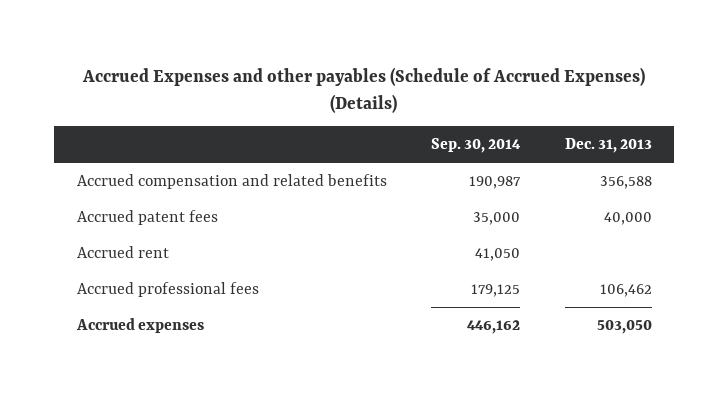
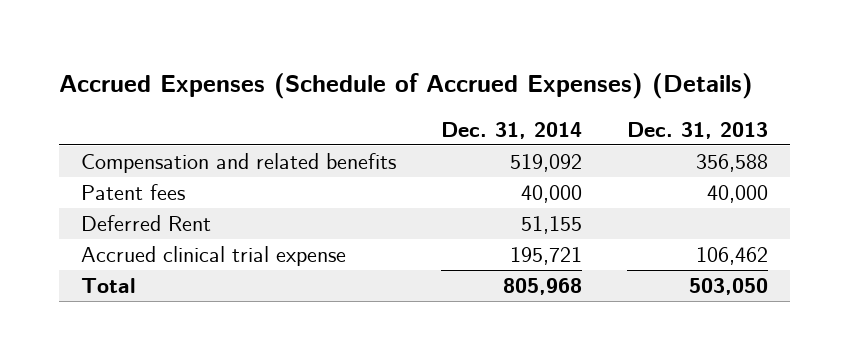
- Accrued Expenses and other payables (Schedule of Accrued Expenses) (Details)
+ Accrued Expenses (Schedule of Accrued Expenses) (Details)
- | Sep. 30, 2014 | Dec. 31, 2013
+ | Dec. 31, 2014 | Dec. 31, 2013
- Accrued compensation and related benefits | 190,987 | 356,588
- Accrued patent fees | 35,000 | 40,000
- Accrued rent | 41,050 |
- Accrued professional fees | 179,125 | 106,462
- Accrued expenses | 446,162 | 503,050
+ Compensation and related benefits | 519,092 | 356,588
+ Patent fees | 40,000 | 40,000
+ Deferred Rent | 51,155 |
+ Accrued clinical trial expense | 195,721 | 106,462
+ Total | 805,968 | 503,050

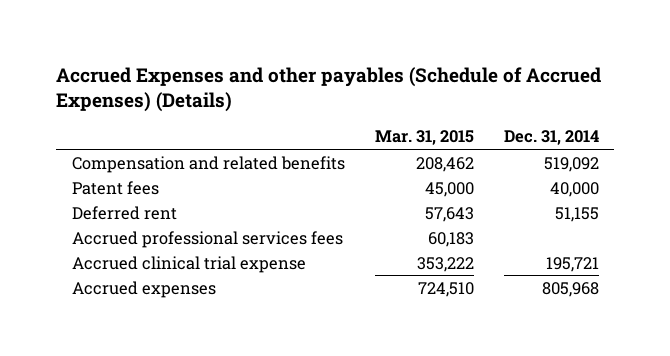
- Accrued Expenses (Schedule of Accrued Expenses) (Details)
+ Accrued Expenses and other payables (Schedule of Accrued Expenses) (Details)
- | Dec. 31, 2014 | Dec. 31, 2013
+ | Mar. 31, 2015 | Dec. 31, 2014
- Deferred Rent | 51,155 |
+ Deferred rent | 57,643 | 51,155
+ Accrued professional services fees | 60,183 |
- Total | 805,968 | 503,050
+ Accrued expenses | 724,510 | 805,968

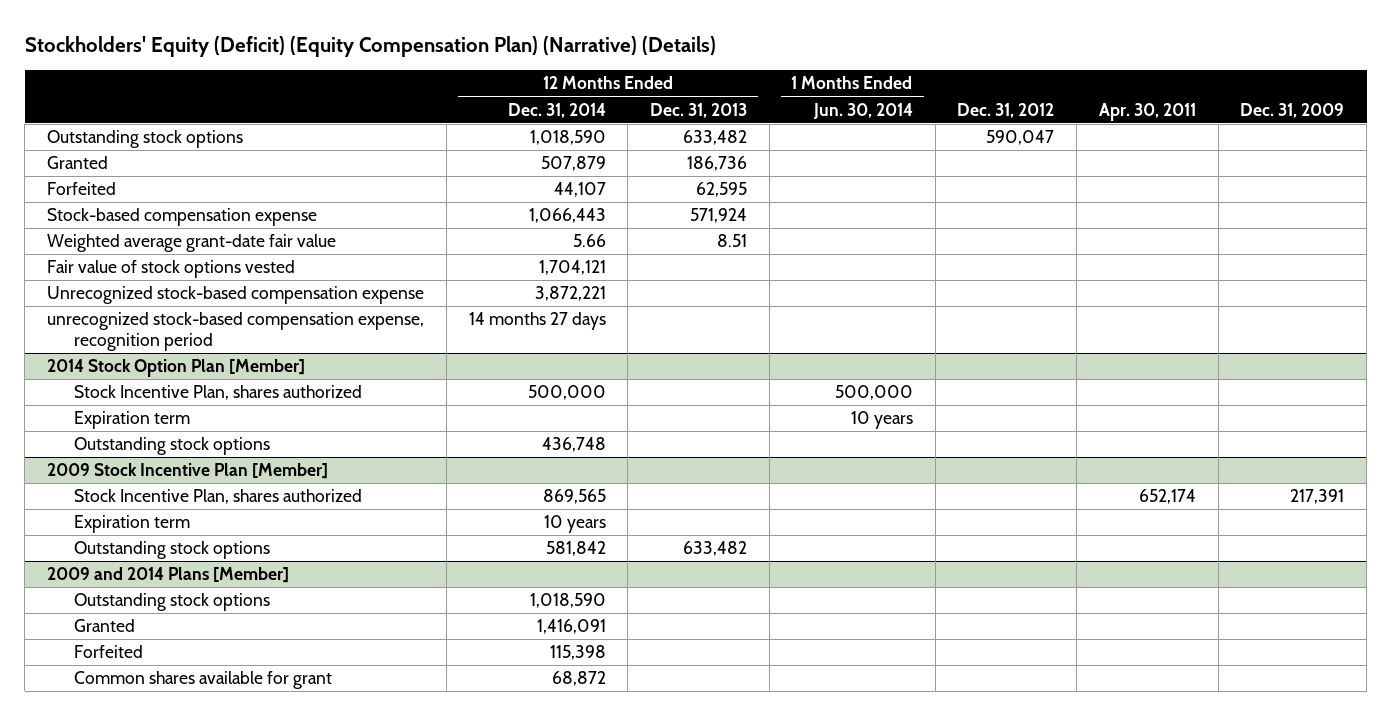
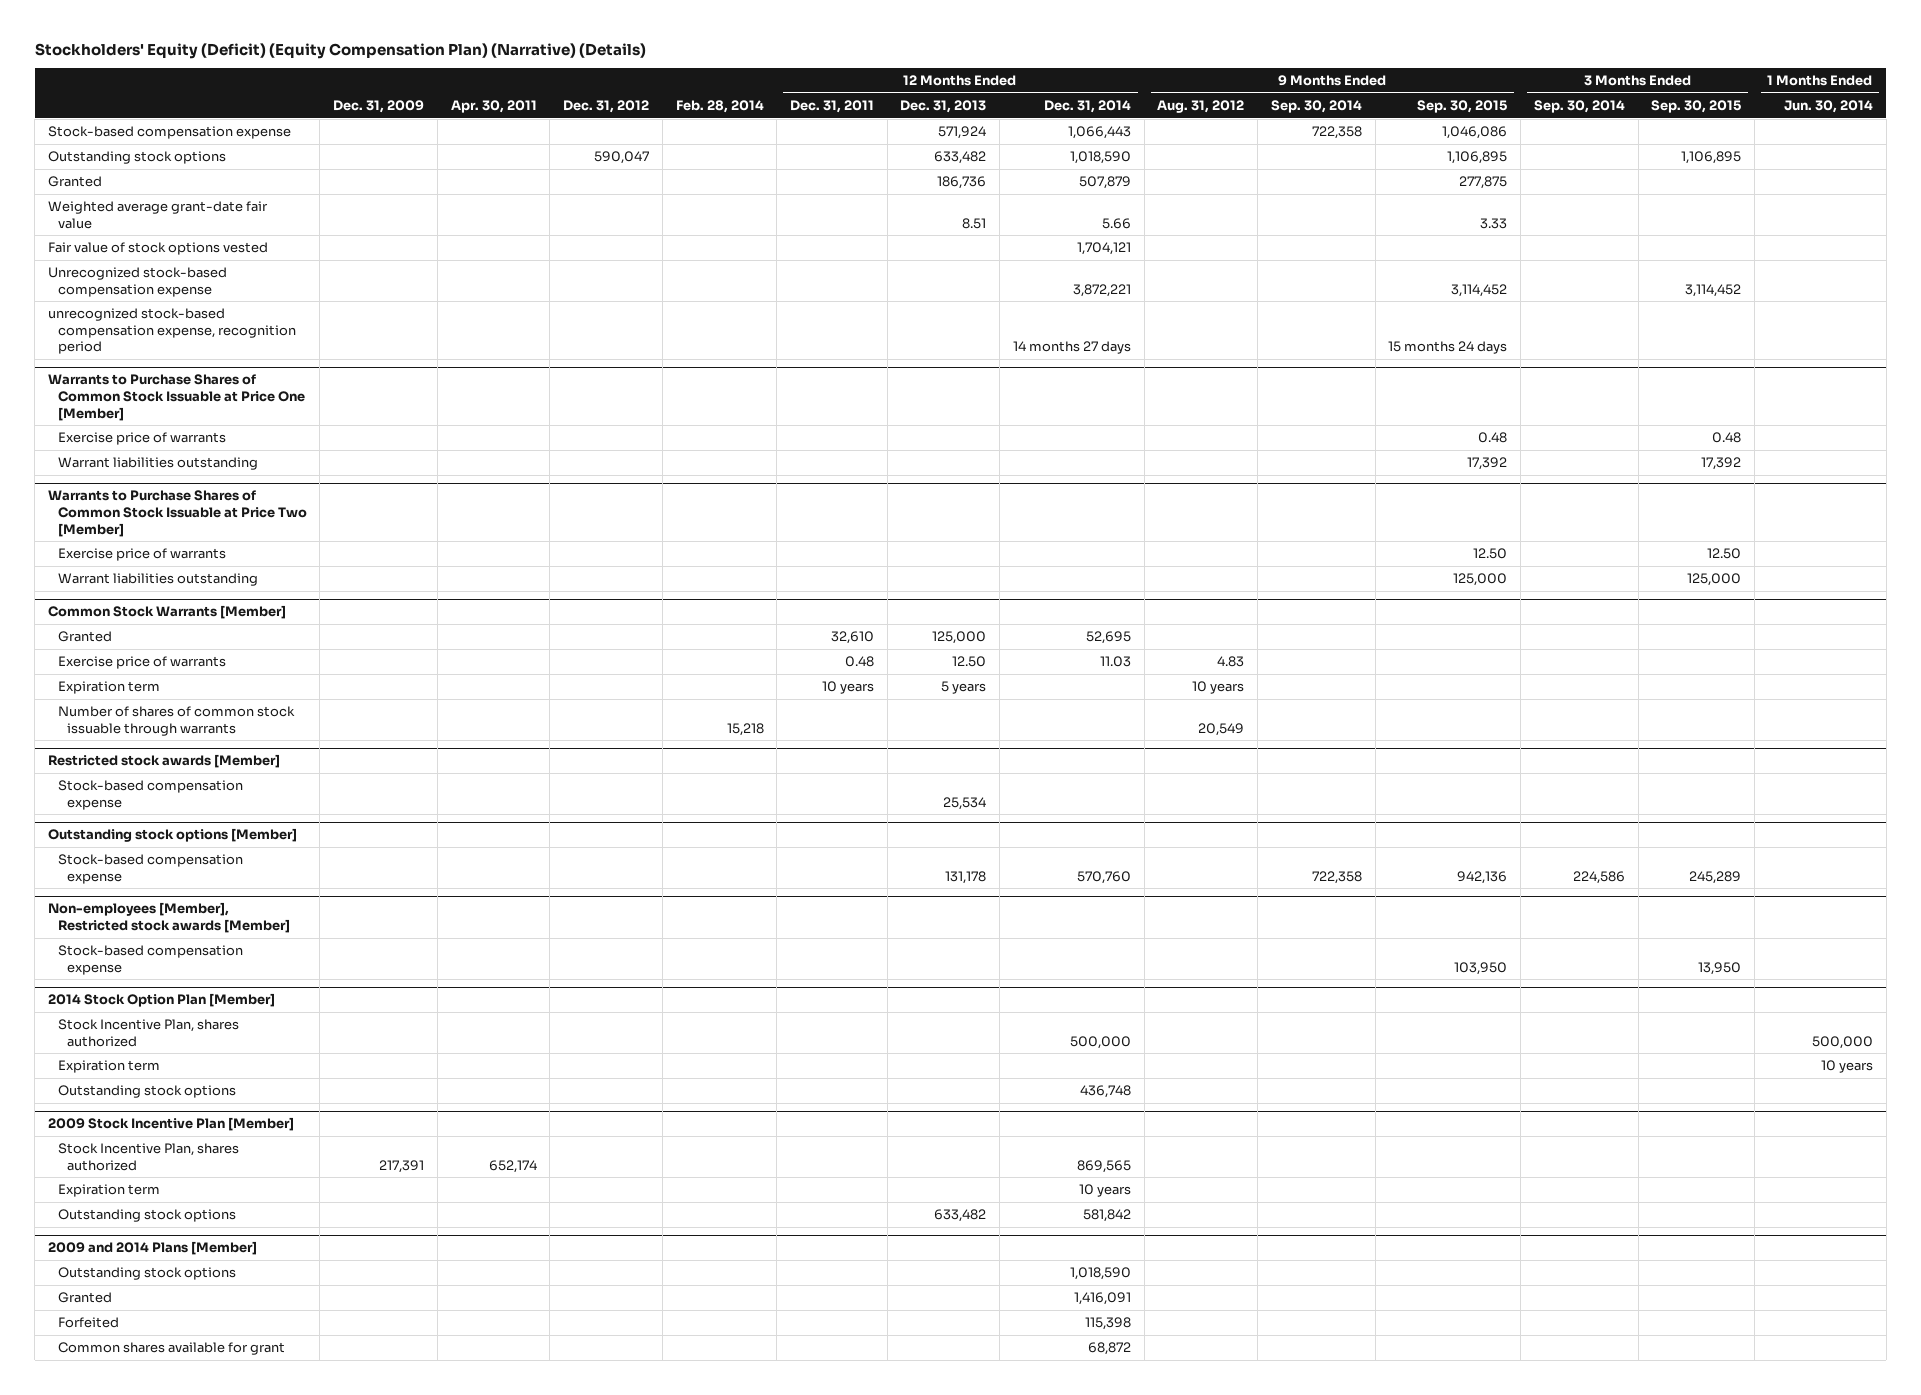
- | 12 Months Ended Dec. 31, 2014 | 12 Months Ended Dec. 31, 2013 | 1 Months Ended Jun. 30, 2014 | Dec. 31, 2012 | Apr. 30, 2011 | Dec. 31, 2009
+ | Dec. 31, 2009 | Apr. 30, 2011 | Dec. 31, 2012 | Feb. 28, 2014 | 12 Months Ended Dec. 31, 2011 | 12 Months Ended Dec. 31, 2013 | 12 Months Ended Dec. 31, 2014 | 9 Months Ended Aug. 31, 2012 | 9 Months Ended Sep. 30, 2014 | 9 Months Ended Sep. 30, 2015 | 3 Months Ended Sep. 30, 2014 | 3 Months Ended Sep. 30, 2015 | 1 Months Ended Jun. 30, 2014
moved up: Stock-based compensation expense | | | | | | 571,924 | 1,066,443 | | 722,358 | 1,046,086 | | |
- Forfeited | 44,107 | 62,595 | | | |
+ Warrants to Purchase Shares of Common Stock Issuable at Price One [Member]
+ Exercise price of warrants | | | | | | | | | | 0.48 | | 0.48 |
+ Warrant liabilities outstanding | | | | | | | | | | 17,392 | | 17,392 |
+ Warrants to Purchase Shares of Common Stock Issuable at Price Two [Member]
+ Exercise price of warrants | | | | | | | | | | 12.50 | | 12.50 |
+ Warrant liabilities outstanding | | | | | | | | | | 125,000 | | 125,000 |
+ Common Stock Warrants [Member]
+ Granted | | | | | 32,610 | 125,000 | 52,695 | | | | | |
+ Exercise price of warrants | | | | | 0.48 | 12.50 | 11.03 | 4.83 | | | | |
+ Expiration term | | | | | 10 years | 5 years | | 10 years | | | | |
+ Number of shares of common stock issuable through warrants | | | | 15,218 | | | | 20,549 | | | | |
+ Restricted stock awards [Member]
+ Stock-based compensation expense | | | | | | 25,534 | | | | | | |
+ Outstanding stock options [Member]
+ Stock-based compensation expense | | | | | | 131,178 | 570,760 | | 722,358 | 942,136 | 224,586 | 245,289 |
+ Non-employees [Member], Restricted stock awards [Member]
+ Stock-based compensation expense | | | | | | | | | | 103,950 | | 13,950 |

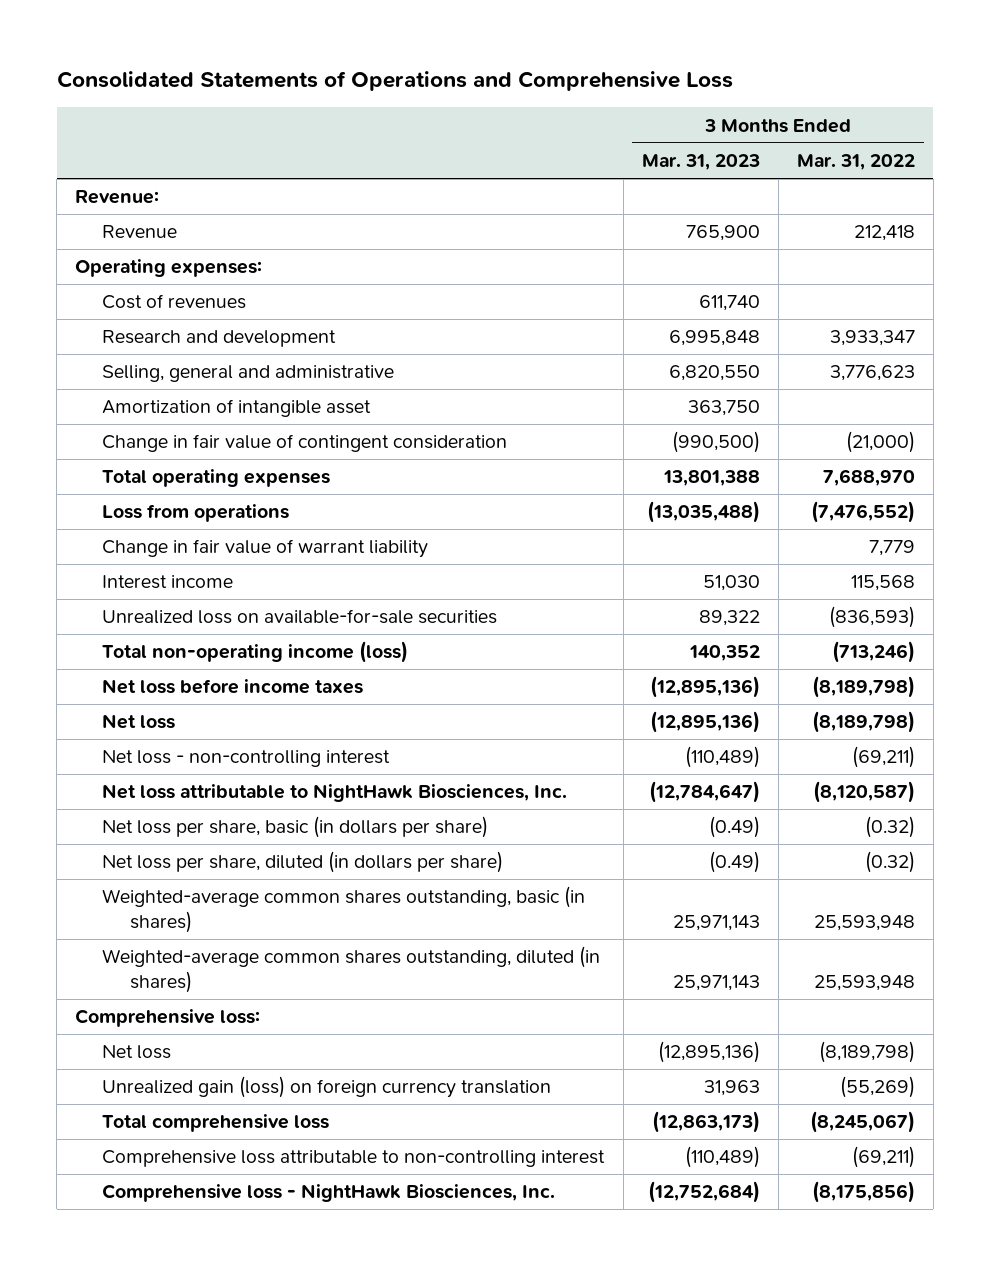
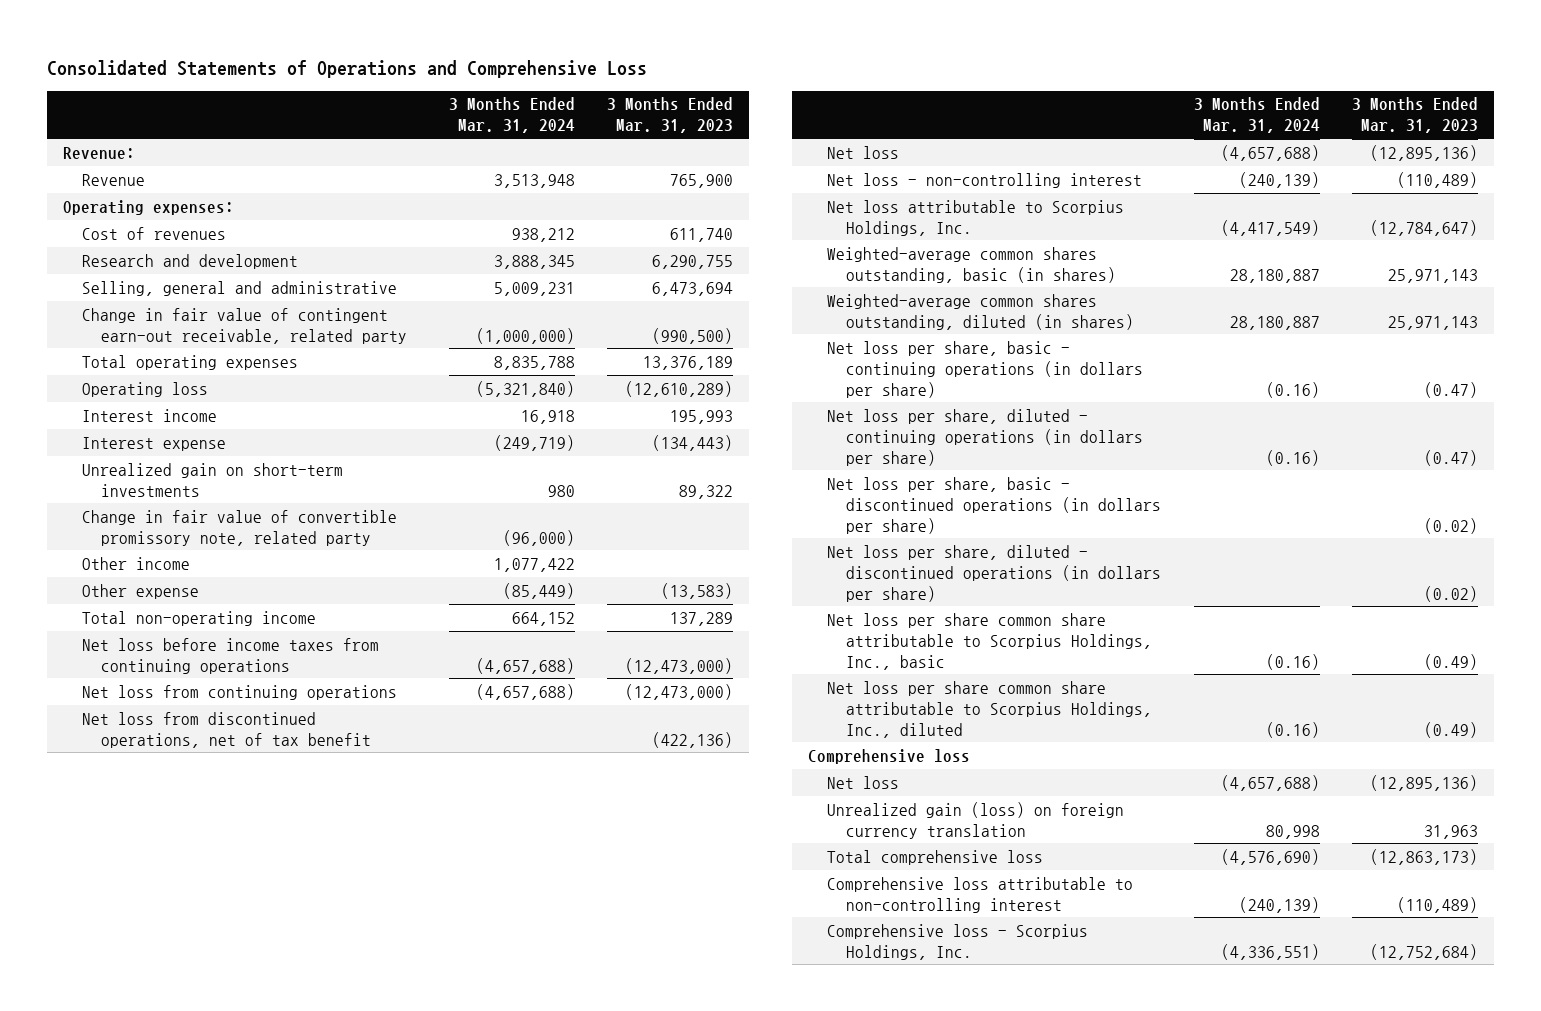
- | 3 Months Ended Mar. 31, 2023 | 3 Months Ended Mar. 31, 2022
+ | 3 Months Ended Mar. 31, 2024 | 3 Months Ended Mar. 31, 2023
- Research and development | 6,995,848 | 3,933,347
- Selling, general and administrative | 6,820,550 | 3,776,623
- Amortization of intangible asset | 363,750 |
- Change in fair value of contingent consideration | (990,500) | (21,000)
- Total operating expenses | 13,801,388 | 7,688,970
- Loss from operations | (13,035,488) | (7,476,552)
- Change in fair value of warrant liability | | 7,779
- Interest income | 51,030 | 115,568
- Unrealized loss on available-for-sale securities | 89,322 | (836,593)
- Total non-operating income (loss) | 140,352 | (713,246)
- Net loss before income taxes | (12,895,136) | (8,189,798)
+ Research and development | 3,888,345 | 6,290,755
+ Selling, general and administrative | 5,009,231 | 6,473,694
+ Change in fair value of contingent earn-out receivable, related party | (1,000,000) | (990,500)
+ Total operating expenses | 8,835,788 | 13,376,189
+ Operating loss | (5,321,840) | (12,610,289)
+ Interest income | 16,918 | 195,993
+ Interest expense | (249,719) | (134,443)
+ Unrealized gain on short-term investments | 980 | 89,322
+ Change in fair value of convertible promissory note, related party | (96,000) |
+ Other income | 1,077,422 |
+ Other expense | (85,449) | (13,583)
+ Total non-operating income | 664,152 | 137,289
+ Net loss before income taxes from continuing operations | (4,657,688) | (12,473,000)
+ Net loss from continuing operations | (4,657,688) | (12,473,000)
+ Net loss from discontinued operations, net of tax benefit | | (422,136)
- Net loss attributable to NightHawk Biosciences, Inc. | (12,784,647) | (8,120,587)
- Net loss per share, basic (in dollars per share) | (0.49) | (0.32)
- Net loss per share, diluted (in dollars per share) | (0.49) | (0.32)
+ Net loss attributable to Scorpius Holdings, Inc. | (4,417,549) | (12,784,647)
- Comprehensive loss:
+ Net loss per share, basic - continuing operations (in dollars per share) | (0.16) | (0.47)
+ Net loss per share, diluted - continuing operations (in dollars per share) | (0.16) | (0.47)
+ Net loss per share, basic - discontinued operations (in dollars per share) | | (0.02)
+ Net loss per share, diluted - discontinued operations (in dollars per share) | | (0.02)
+ Net loss per share common share attributable to Scorpius Holdings, Inc., basic | (0.16) | (0.49)
+ Net loss per share common share attributable to Scorpius Holdings, Inc., diluted | (0.16) | (0.49)
+ Comprehensive loss
- Comprehensive loss - NightHawk Biosciences, Inc. | (12,752,684) | (8,175,856)
+ Comprehensive loss - Scorpius Holdings, Inc. | (4,336,551) | (12,752,684)

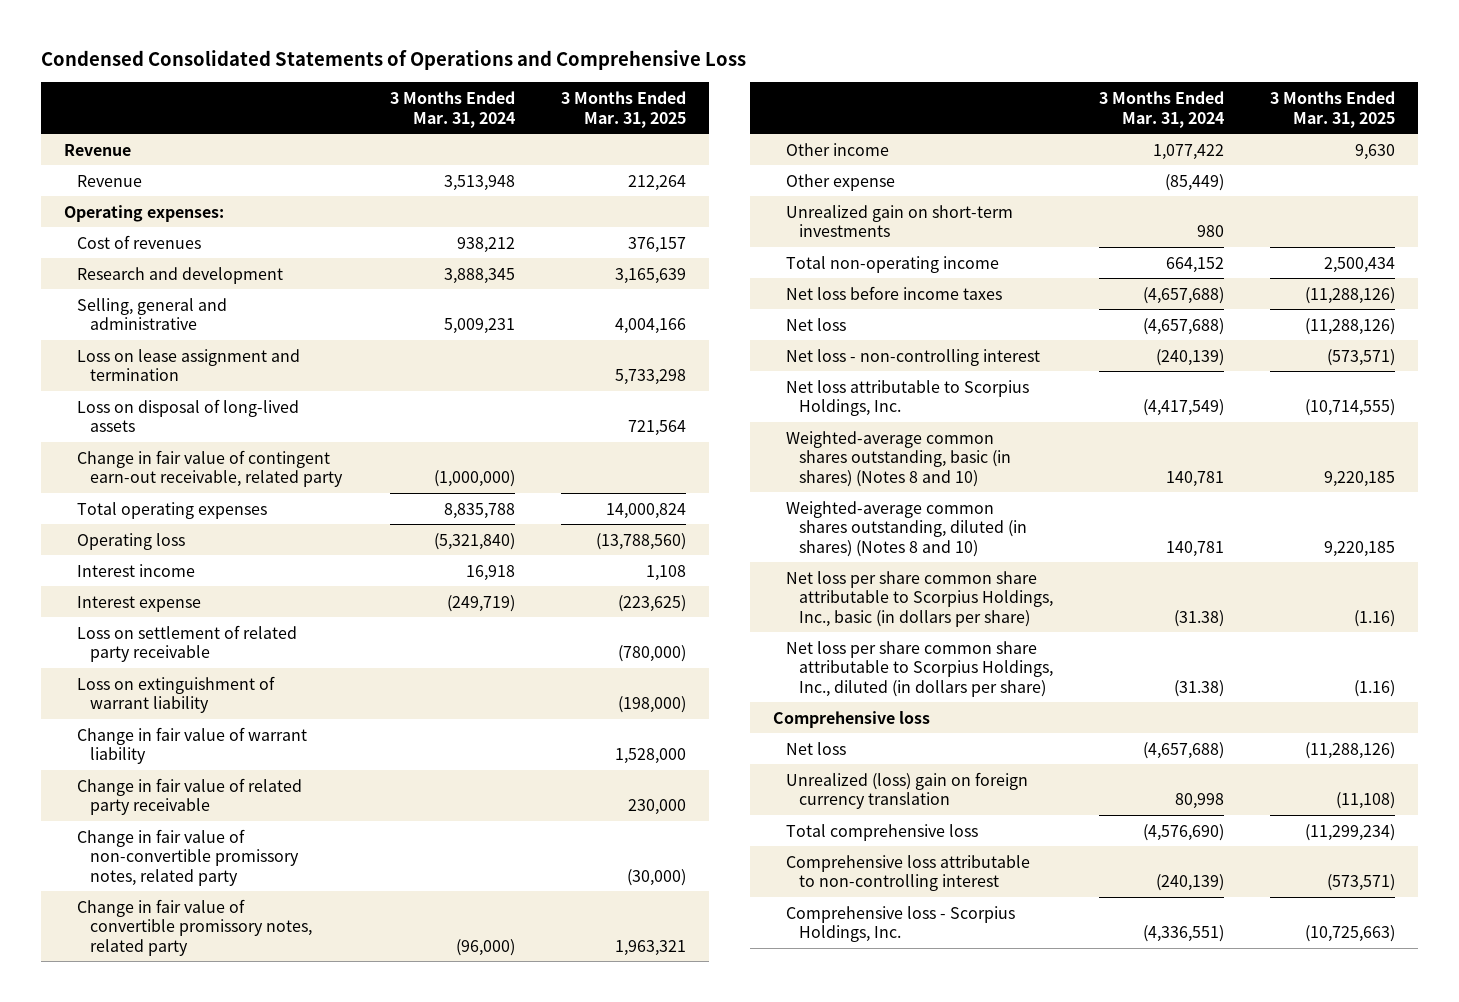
- Consolidated Statements of Operations and Comprehensive Loss
+ Condensed Consolidated Statements of Operations and Comprehensive Loss
- | 3 Months Ended Mar. 31, 2024 | 3 Months Ended Mar. 31, 2023
+ | 3 Months Ended Mar. 31, 2024 | 3 Months Ended Mar. 31, 2025
- Revenue:
+ Revenue
+ Loss on lease assignment and termination | | 5,733,298
+ Loss on disposal of long-lived assets | | 721,564
- Change in fair value of convertible promissory note, related party | (96,000) |
+ Loss on settlement of related party receivable | | (780,000)
+ Loss on extinguishment of warrant liability | | (198,000)
+ Change in fair value of warrant liability | | 1,528,000
+ Change in fair value of related party receivable | | 230,000
+ Change in fair value of non-convertible promissory notes, related party | | (30,000)
+ Change in fair value of convertible promissory notes, related party | (96,000) | 1,963,321
moved down: Unrealized gain on short-term investments | 980 |
- Net loss before income taxes from continuing operations | (4,657,688) | (12,473,000)
- Net loss from continuing operations | (4,657,688) | (12,473,000)
- Net loss from discontinued operations, net of tax benefit | | (422,136)
+ Net loss before income taxes | (4,657,688) | (11,288,126)
- Weighted-average common shares outstanding, basic (in shares) | 28,180,887 | 25,971,143
- Weighted-average common shares outstanding, diluted (in shares) | 28,180,887 | 25,971,143
- Net loss per share, basic - continuing operations (in dollars per share) | (0.16) | (0.47)
- Net loss per share, diluted - continuing operations (in dollars per share) | (0.16) | (0.47)
- Net loss per share, basic - discontinued operations (in dollars per share) | | (0.02)
- Net loss per share, diluted - discontinued operations (in dollars per share) | | (0.02)
- Net loss per share common share attributable to Scorpius Holdings, Inc., basic | (0.16) | (0.49)
- Net loss per share common share attributable to Scorpius Holdings, Inc., diluted | (0.16) | (0.49)
+ Weighted-average common shares outstanding, basic (in shares) (Notes 8 and 10) | 140,781 | 9,220,185
+ Weighted-average common shares outstanding, diluted (in shares) (Notes 8 and 10) | 140,781 | 9,220,185
+ Net loss per share common share attributable to Scorpius Holdings, Inc., basic (in dollars per share) | (31.38) | (1.16)
+ Net loss per share common share attributable to Scorpius Holdings, Inc., diluted (in dollars per share) | (31.38) | (1.16)
- Unrealized gain (loss) on foreign currency translation | 80,998 | 31,963
+ Unrealized (loss) gain on foreign currency translation | 80,998 | (11,108)

